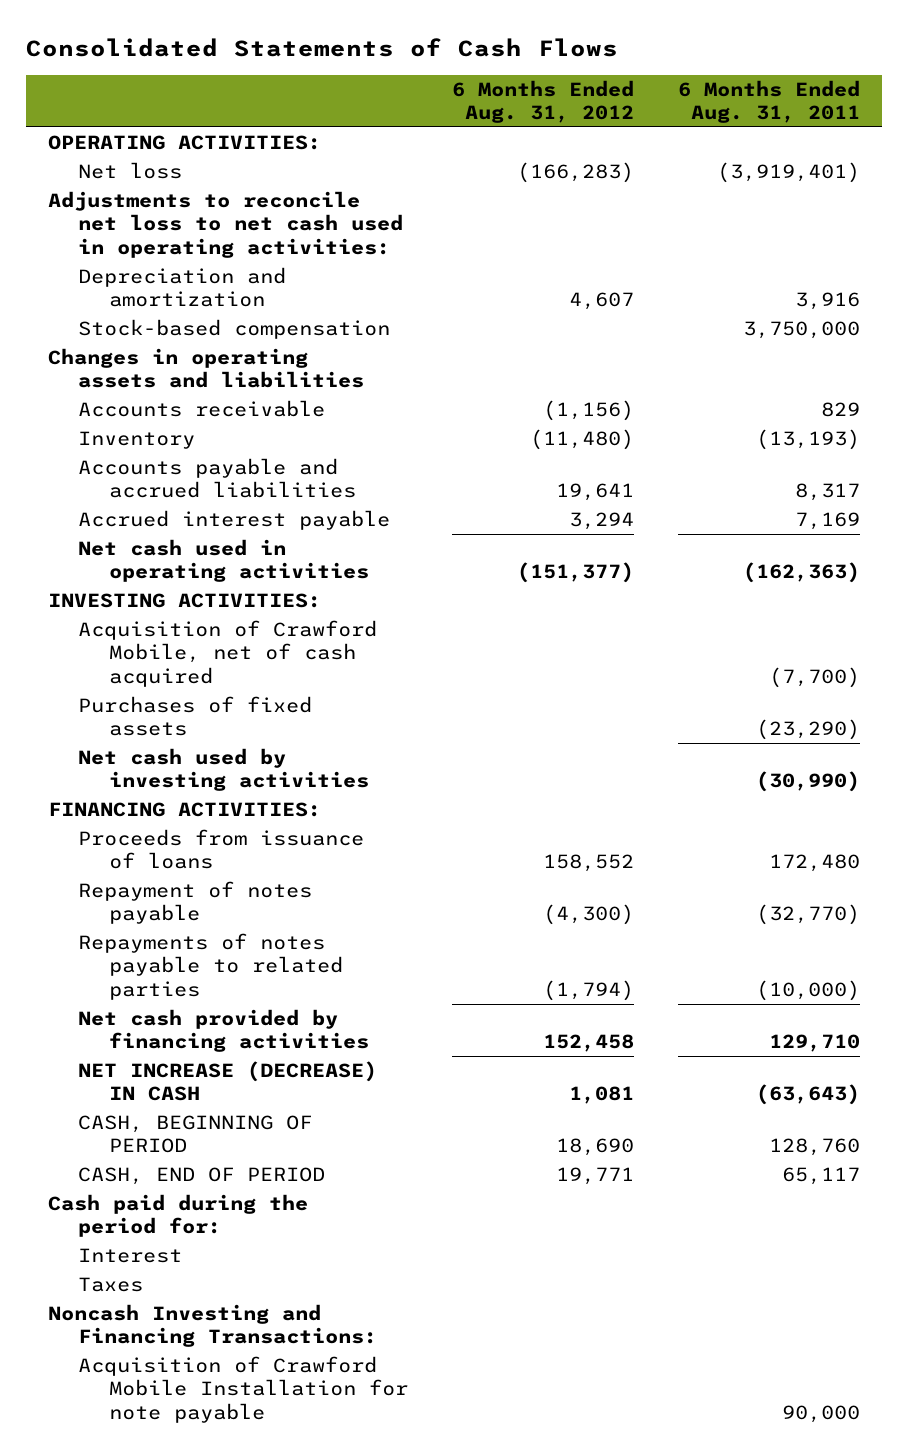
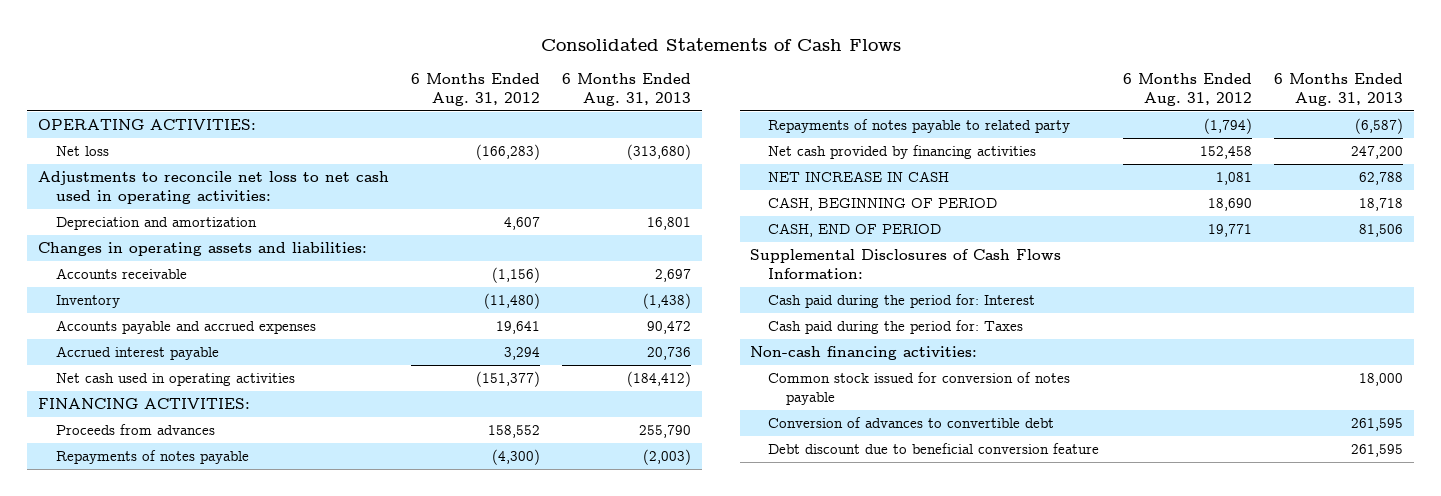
- | 6 Months Ended Aug. 31, 2012 | 6 Months Ended Aug. 31, 2011
+ | 6 Months Ended Aug. 31, 2012 | 6 Months Ended Aug. 31, 2013
- Stock-based compensation | | 3,750,000
- Changes in operating assets and liabilities
+ Changes in operating assets and liabilities:
- Accounts payable and accrued liabilities | 19,641 | 8,317
+ Accounts payable and accrued expenses | 19,641 | 90,472
- INVESTING ACTIVITIES:
- Acquisition of Crawford Mobile, net of cash acquired | | (7,700)
- Purchases of fixed assets | | (23,290)
- Net cash used by investing activities | | (30,990)
- Proceeds from issuance of loans | 158,552 | 172,480
- Repayment of notes payable | (4,300) | (32,770)
- Repayments of notes payable to related parties | (1,794) | (10,000)
+ Proceeds from advances | 158,552 | 255,790
+ Repayments of notes payable | (4,300) | (2,003)
+ Repayments of notes payable to related party | (1,794) | (6,587)
- NET INCREASE (DECREASE) IN CASH | 1,081 | (63,643)
+ NET INCREASE IN CASH | 1,081 | 62,788
- Cash paid during the period for:
- Interest
- Taxes
- Noncash Investing and Financing Transactions:
- Acquisition of Crawford Mobile Installation for note payable | | 90,000
+ Supplemental Disclosures of Cash Flows Information:
+ Cash paid during the period for: Interest
+ Cash paid during the period for: Taxes
+ Non-cash financing activities:
+ Common stock issued for conversion of notes payable | | 18,000
+ Conversion of advances to convertible debt | | 261,595
+ Debt discount due to beneficial conversion feature | | 261,595

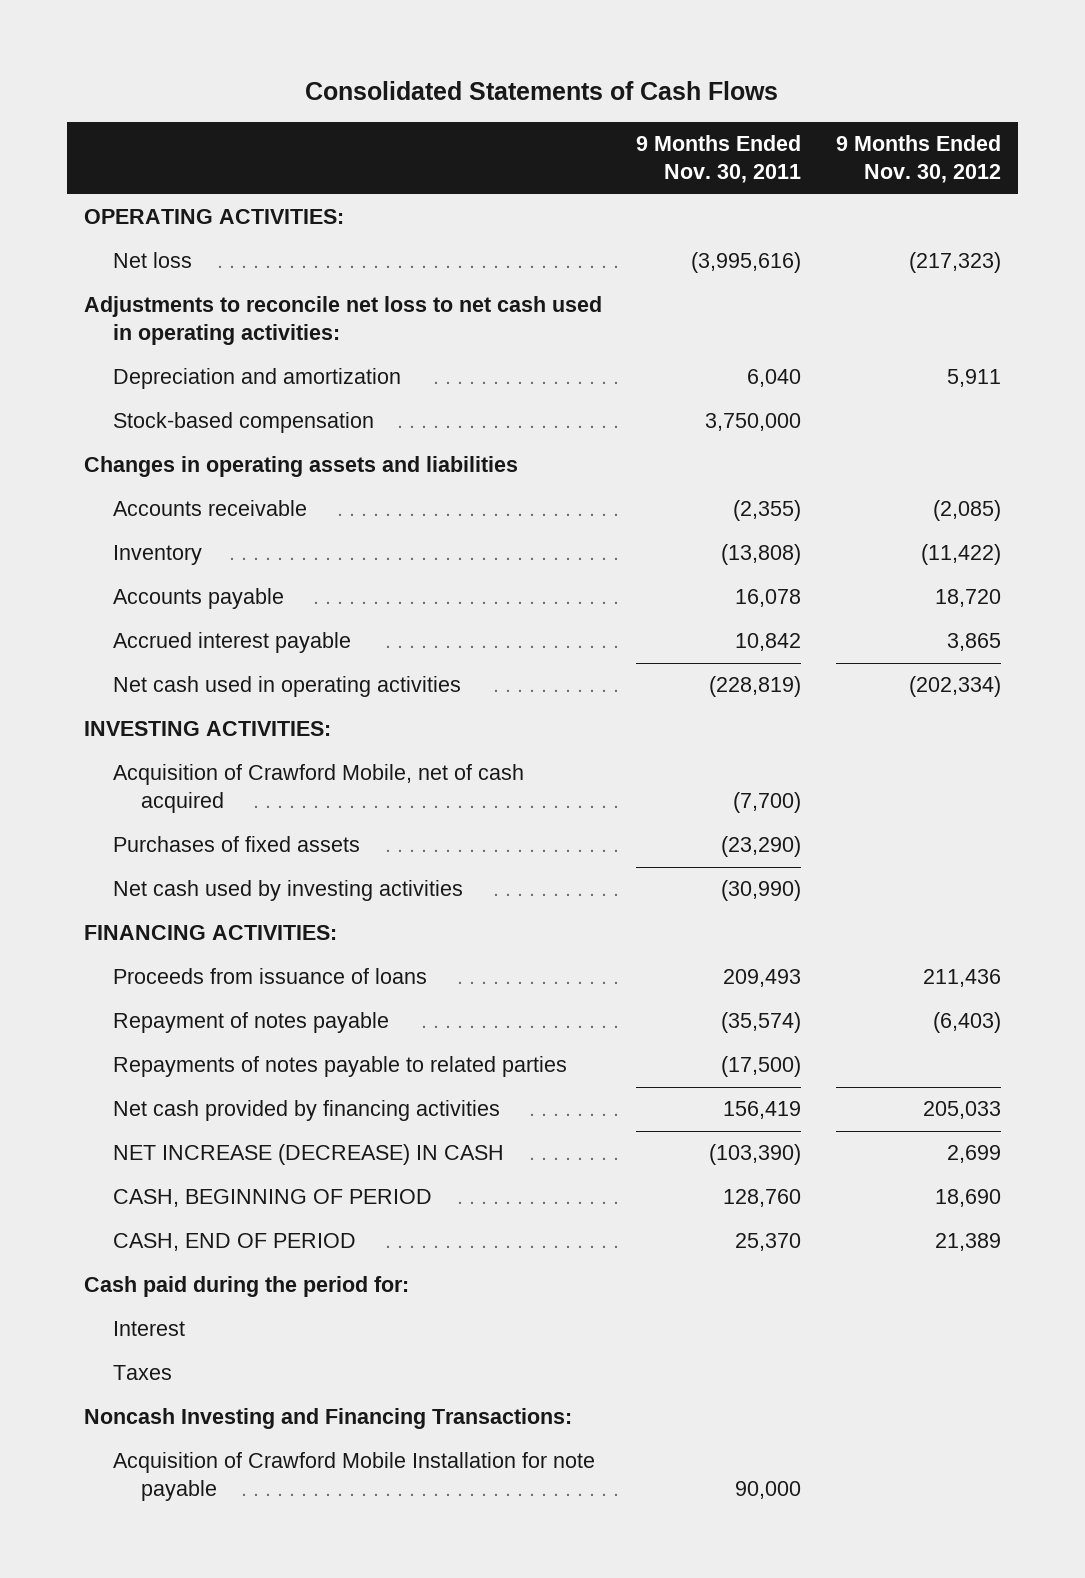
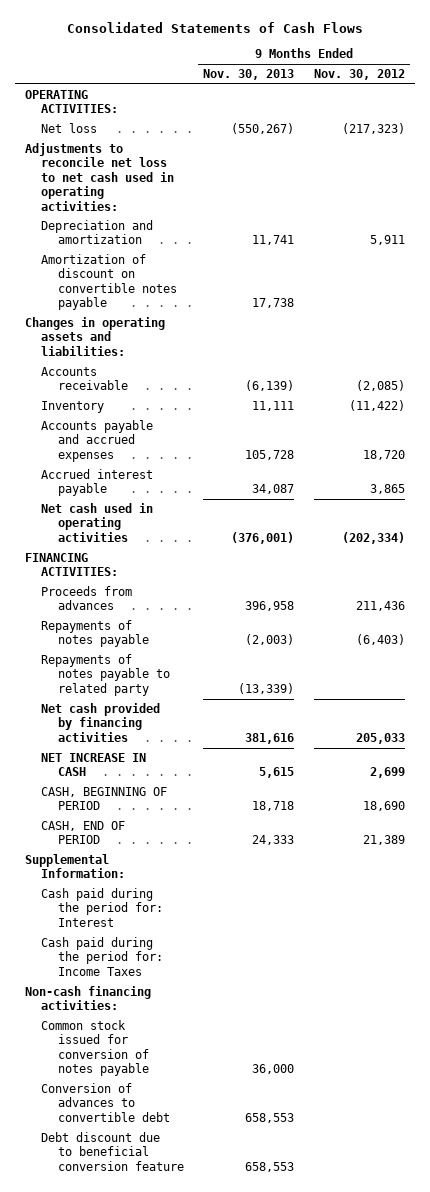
- | 9 Months Ended Nov. 30, 2011 | 9 Months Ended Nov. 30, 2012
+ | 9 Months Ended Nov. 30, 2013 | 9 Months Ended Nov. 30, 2012
- Stock-based compensation | 3,750,000 |
- Changes in operating assets and liabilities
+ Amortization of discount on convertible notes payable | 17,738 |
+ Changes in operating assets and liabilities:
- Accounts payable | 16,078 | 18,720
+ Accounts payable and accrued expenses | 105,728 | 18,720
- INVESTING ACTIVITIES:
- Acquisition of Crawford Mobile, net of cash acquired | (7,700) |
- Purchases of fixed assets | (23,290) |
- Net cash used by investing activities | (30,990) |
- Proceeds from issuance of loans | 209,493 | 211,436
- Repayment of notes payable | (35,574) | (6,403)
- Repayments of notes payable to related parties | (17,500) |
+ Proceeds from advances | 396,958 | 211,436
+ Repayments of notes payable | (2,003) | (6,403)
+ Repayments of notes payable to related party | (13,339) |
- NET INCREASE (DECREASE) IN CASH | (103,390) | 2,699
+ NET INCREASE IN CASH | 5,615 | 2,699
- Cash paid during the period for:
- Interest
- Taxes
- Noncash Investing and Financing Transactions:
- Acquisition of Crawford Mobile Installation for note payable | 90,000 |
+ Supplemental Information:
+ Cash paid during the period for: Interest
+ Cash paid during the period for: Income Taxes
+ Non-cash financing activities:
+ Common stock issued for conversion of notes payable | 36,000 |
+ Conversion of advances to convertible debt | 658,553 |
+ Debt discount due to beneficial conversion feature | 658,553 |

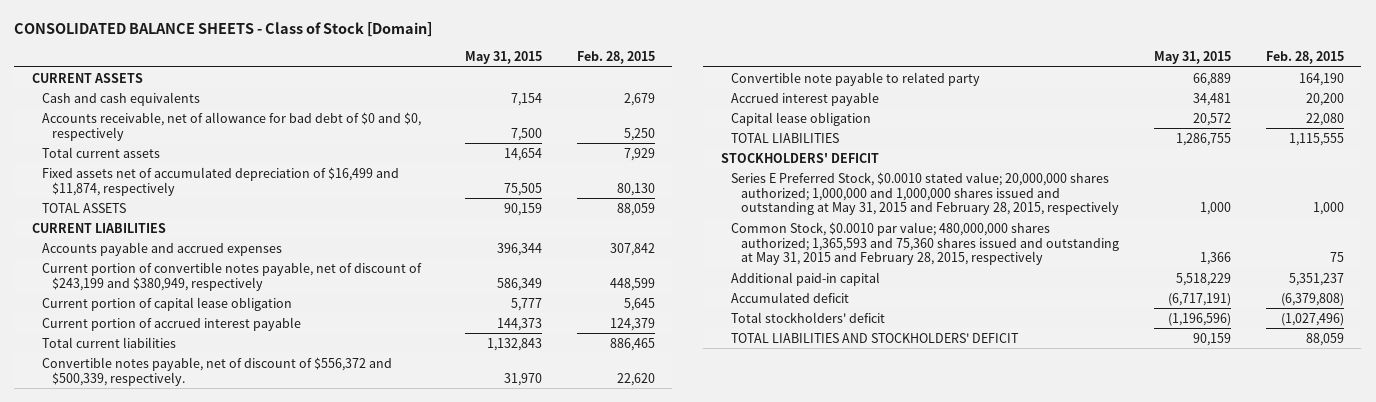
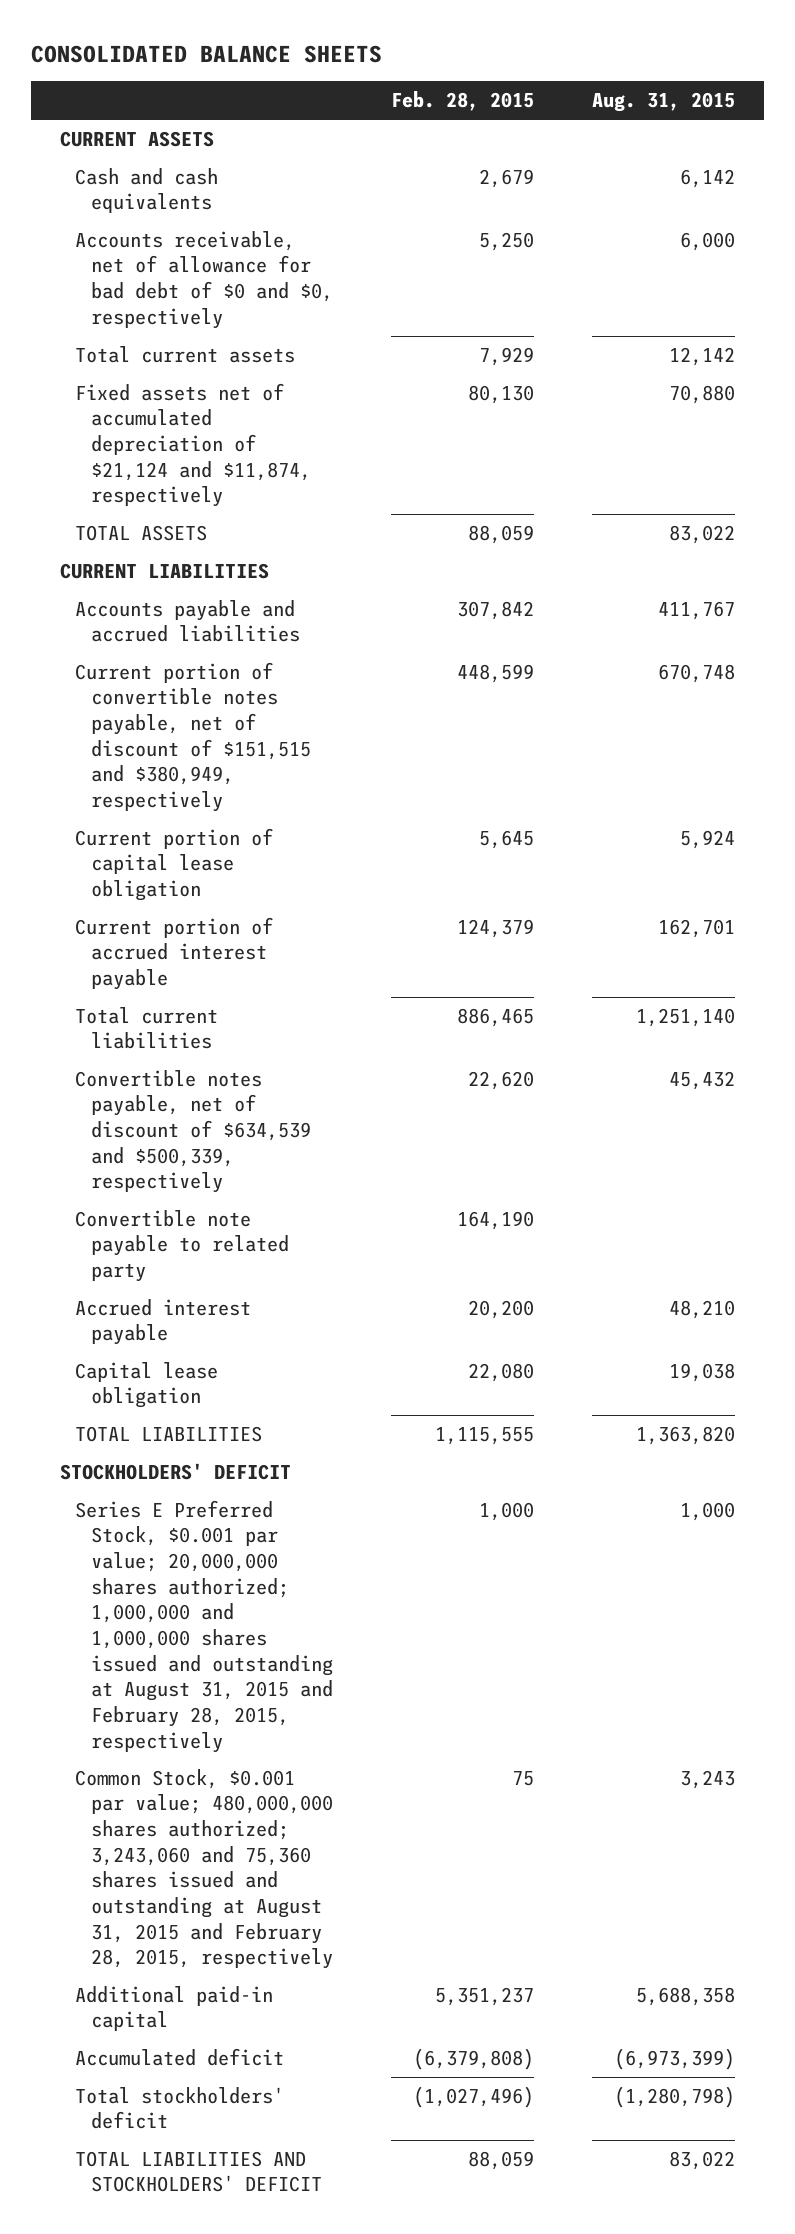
- CONSOLIDATED BALANCE SHEETS - Class of Stock [Domain]
+ CONSOLIDATED BALANCE SHEETS
- | May 31, 2015 | Feb. 28, 2015
+ | Feb. 28, 2015 | Aug. 31, 2015
- Fixed assets net of accumulated depreciation of $16,499 and $11,874, respectively | 75,505 | 80,130
+ Fixed assets net of accumulated depreciation of $21,124 and $11,874, respectively | 80,130 | 70,880
- Accounts payable and accrued expenses | 396,344 | 307,842
- Current portion of convertible notes payable, net of discount of $243,199 and $380,949, respectively | 586,349 | 448,599
+ Accounts payable and accrued liabilities | 307,842 | 411,767
+ Current portion of convertible notes payable, net of discount of $151,515 and $380,949, respectively | 448,599 | 670,748
- Convertible notes payable, net of discount of $556,372 and $500,339, respectively. | 31,970 | 22,620
+ Convertible notes payable, net of discount of $634,539 and $500,339, respectively | 22,620 | 45,432
- Series E Preferred Stock, $0.0010 stated value; 20,000,000 shares authorized; 1,000,000 and 1,000,000 shares issued and outstanding at May 31, 2015 and February 28, 2015, respectively | 1,000 | 1,000
- Common Stock, $0.0010 par value; 480,000,000 shares authorized; 1,365,593 and 75,360 shares issued and outstanding at May 31, 2015 and February 28, 2015, respectively | 1,366 | 75
+ Series E Preferred Stock, $0.001 par value; 20,000,000 shares authorized; 1,000,000 and 1,000,000 shares issued and outstanding at August 31, 2015 and February 28, 2015, respectively | 1,000 | 1,000
+ Common Stock, $0.001 par value; 480,000,000 shares authorized; 3,243,060 and 75,360 shares issued and outstanding at August 31, 2015 and February 28, 2015, respectively | 75 | 3,243

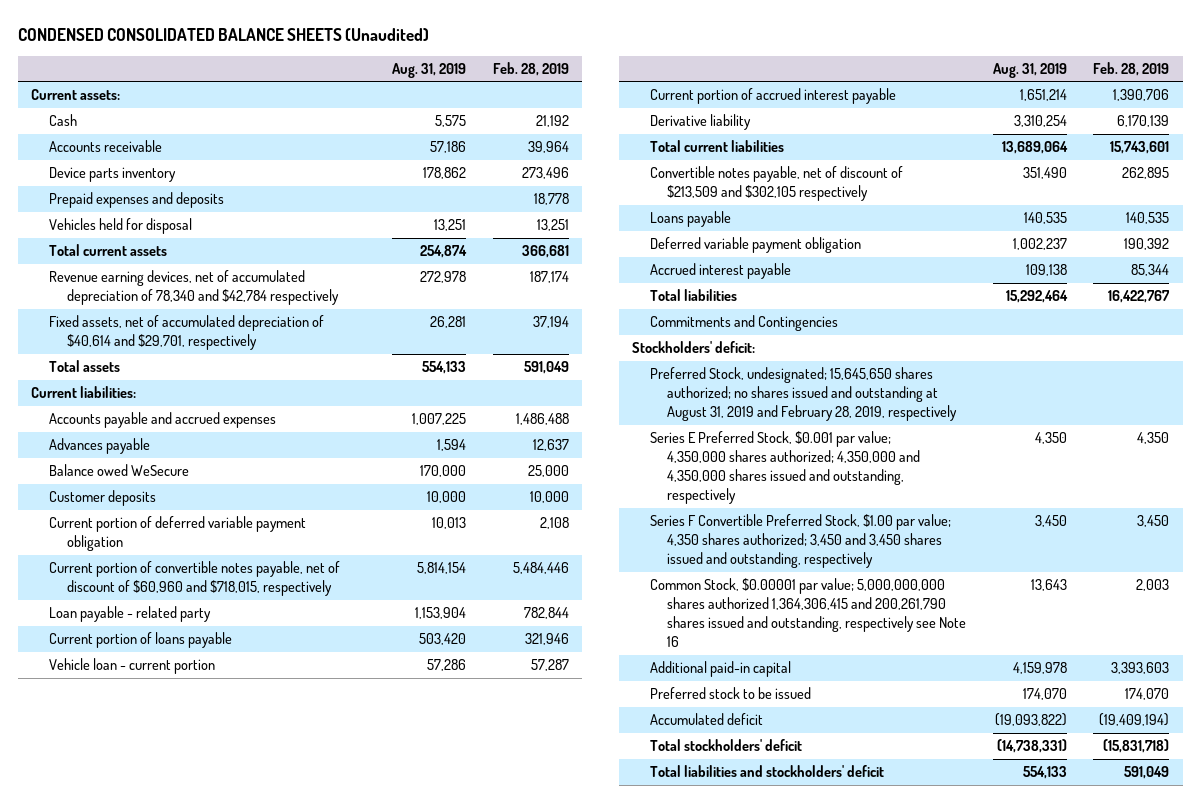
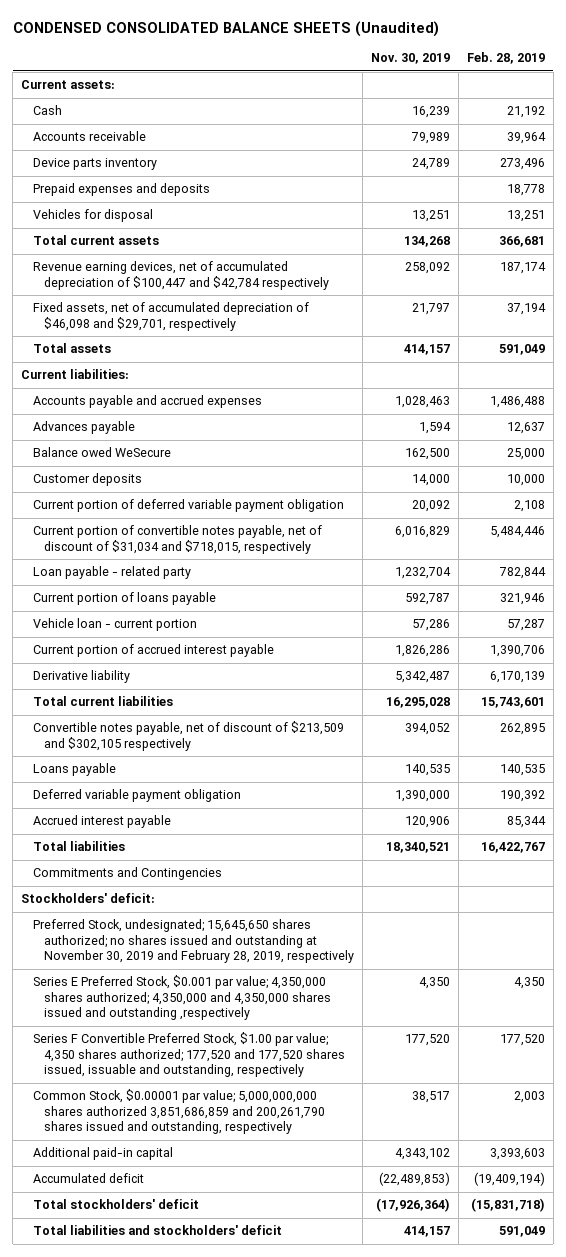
- | Aug. 31, 2019 | Feb. 28, 2019
+ | Nov. 30, 2019 | Feb. 28, 2019
- Vehicles held for disposal | 13,251 | 13,251
+ Vehicles for disposal | 13,251 | 13,251
- Revenue earning devices, net of accumulated depreciation of 78,340 and $42,784 respectively | 272,978 | 187,174
- Fixed assets, net of accumulated depreciation of $40,614 and $29,701, respectively | 26,281 | 37,194
+ Revenue earning devices, net of accumulated depreciation of $100,447 and $42,784 respectively | 258,092 | 187,174
+ Fixed assets, net of accumulated depreciation of $46,098 and $29,701, respectively | 21,797 | 37,194
- Current portion of convertible notes payable, net of discount of $60,960 and $718,015, respectively | 5,814,154 | 5,484,446
+ Current portion of convertible notes payable, net of discount of $31,034 and $718,015, respectively | 6,016,829 | 5,484,446
- Preferred Stock, undesignated; 15,645,650 shares authorized; no shares issued and outstanding at August 31, 2019 and February 28, 2019, respectively
- Series E Preferred Stock, $0.001 par value; 4,350,000 shares authorized; 4,350,000 and 4,350,000 shares issued and outstanding, respectively | 4,350 | 4,350
- Series F Convertible Preferred Stock, $1.00 par value; 4,350 shares authorized; 3,450 and 3,450 shares issued and outstanding, respectively | 3,450 | 3,450
- Common Stock, $0.00001 par value; 5,000,000,000 shares authorized 1,364,306,415 and 200,261,790 shares issued and outstanding, respectively see Note 16 | 13,643 | 2,003
+ Preferred Stock, undesignated; 15,645,650 shares authorized; no shares issued and outstanding at November 30, 2019 and February 28, 2019, respectively
+ Series E Preferred Stock, $0.001 par value; 4,350,000 shares authorized; 4,350,000 and 4,350,000 shares issued and outstanding ,respectively | 4,350 | 4,350
+ Series F Convertible Preferred Stock, $1.00 par value; 4,350 shares authorized; 177,520 and 177,520 shares issued, issuable and outstanding, respectively | 177,520 | 177,520
+ Common Stock, $0.00001 par value; 5,000,000,000 shares authorized 3,851,686,859 and 200,261,790 shares issued and outstanding, respectively | 38,517 | 2,003
- Preferred stock to be issued | 174,070 | 174,070

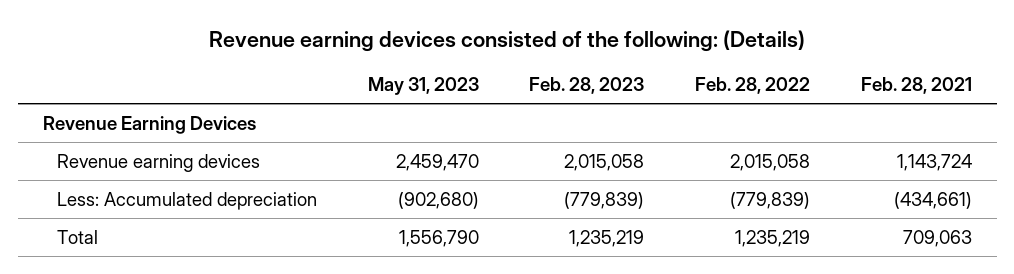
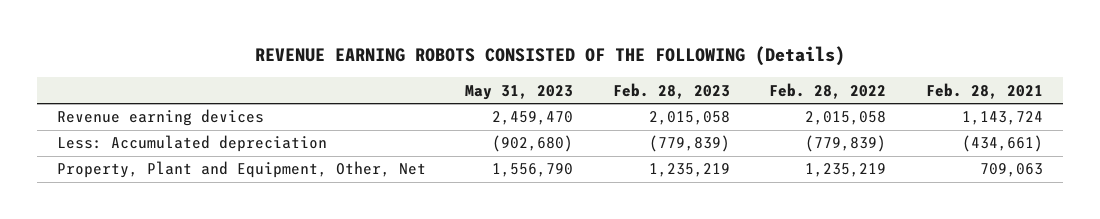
- Revenue earning devices consisted of the following: (Details)
+ REVENUE EARNING ROBOTS CONSISTED OF THE FOLLOWING (Details)
- Revenue Earning Devices
- Total | 1,556,790 | 1,235,219 | 1,235,219 | 709,063
+ Property, Plant and Equipment, Other, Net | 1,556,790 | 1,235,219 | 1,235,219 | 709,063

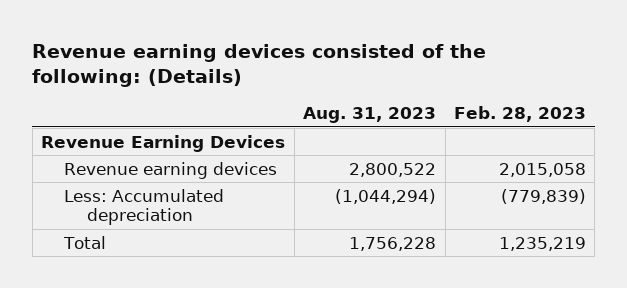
- REVENUE EARNING ROBOTS CONSISTED OF THE FOLLOWING (Details)
+ Revenue earning devices consisted of the following: (Details)
- | May 31, 2023 | Feb. 28, 2023 | Feb. 28, 2022 | Feb. 28, 2021
+ | Aug. 31, 2023 | Feb. 28, 2023
+ Revenue Earning Devices
- Property, Plant and Equipment, Other, Net | 1,556,790 | 1,235,219 | 1,235,219 | 709,063
+ Total | 1,756,228 | 1,235,219

